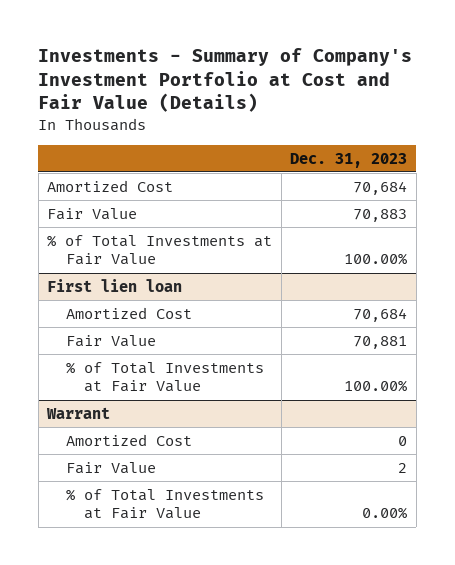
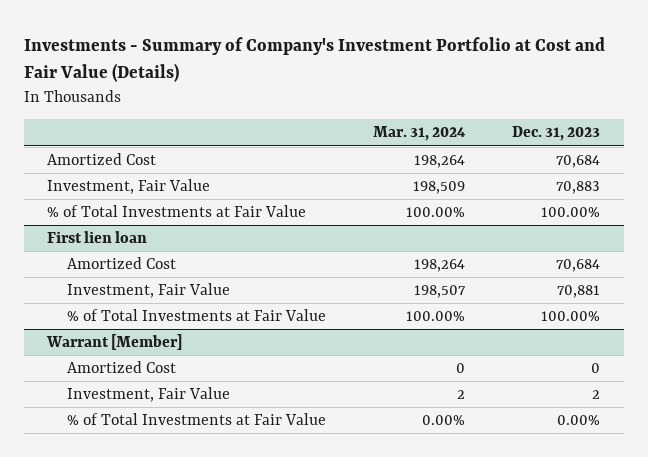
- | Dec. 31, 2023
+ | Mar. 31, 2024 | Dec. 31, 2023
- Fair Value | 70,883
+ Investment, Fair Value | 198,509 | 70,883
@ First lien loan
- Fair Value | 70,881
+ Investment, Fair Value | 198,507 | 70,881
- Warrant
+ Warrant [Member]
- Fair Value | 2
+ Investment, Fair Value | 2 | 2

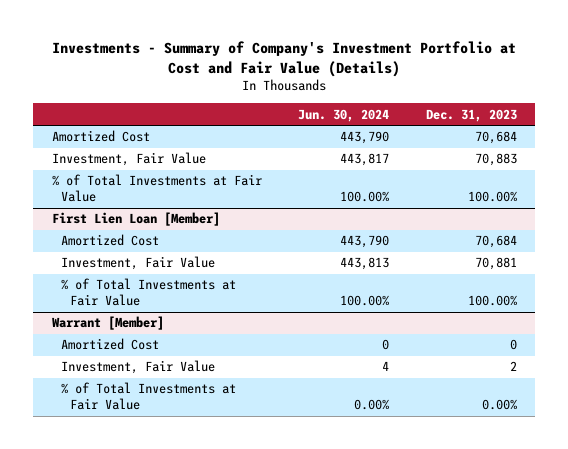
- | Mar. 31, 2024 | Dec. 31, 2023
+ | Jun. 30, 2024 | Dec. 31, 2023
- First lien loan
+ First Lien Loan [Member]

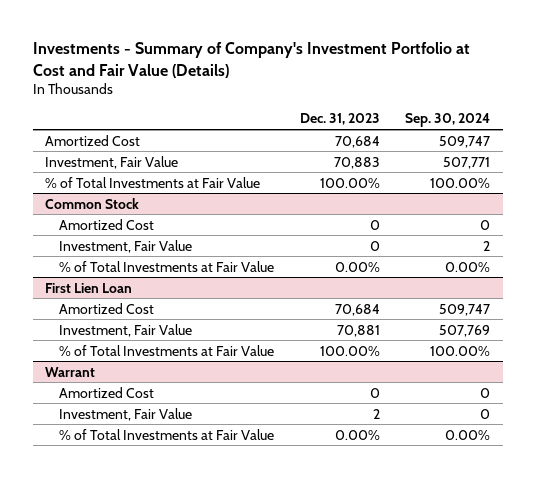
- | Jun. 30, 2024 | Dec. 31, 2023
+ | Dec. 31, 2023 | Sep. 30, 2024
- First Lien Loan [Member]
+ Common Stock
+ Amortized Cost | 0 | 0
+ Investment, Fair Value | 0 | 2
+ % of Total Investments at Fair Value | 0.00% | 0.00%
+ First Lien Loan
- Warrant [Member]
+ Warrant

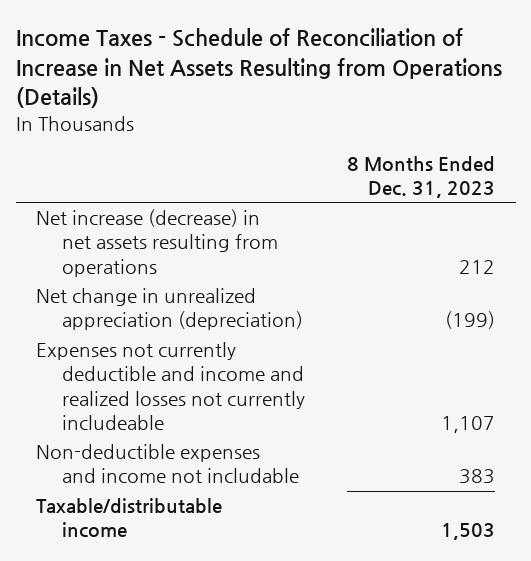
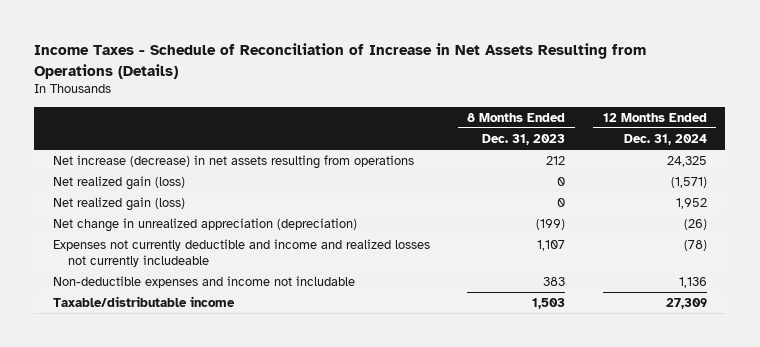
- | 8 Months Ended Dec. 31, 2023
+ | 8 Months Ended Dec. 31, 2023 | 12 Months Ended Dec. 31, 2024
+ Net realized gain (loss) | 0 | (1,571)
+ Net realized gain (loss) | 0 | 1,952

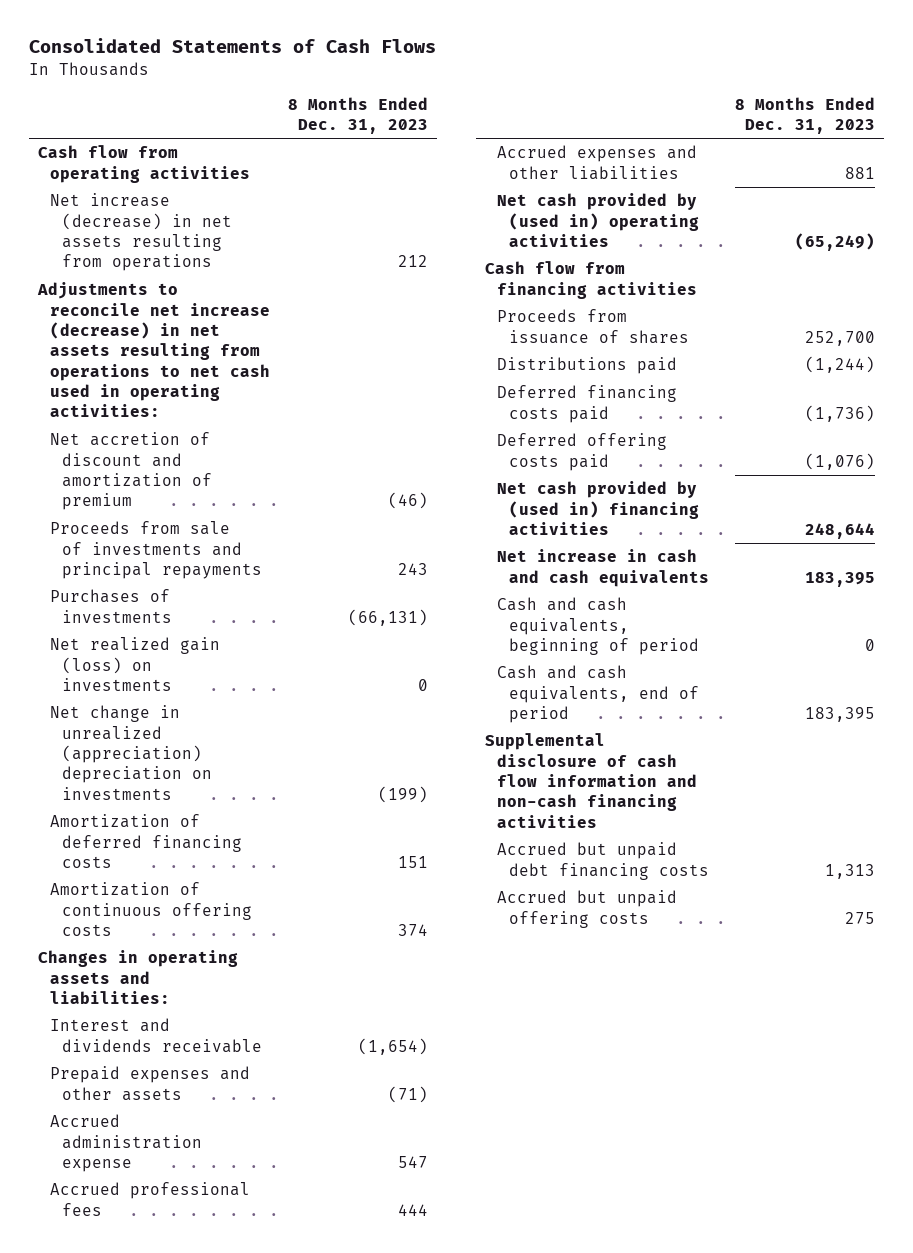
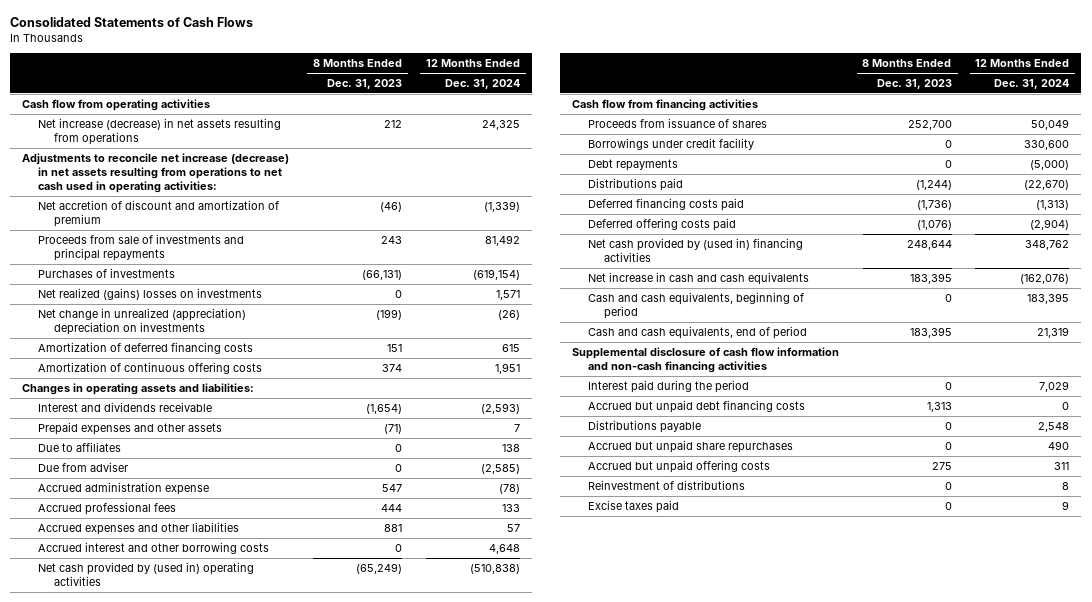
- | 8 Months Ended Dec. 31, 2023
+ | 8 Months Ended Dec. 31, 2023 | 12 Months Ended Dec. 31, 2024
- Net realized gain (loss) on investments | 0
+ Net realized (gains) losses on investments | 0 | 1,571
+ Due to affiliates | 0 | 138
+ Due from adviser | 0 | (2,585)
+ Accrued interest and other borrowing costs | 0 | 4,648
+ Borrowings under credit facility | 0 | 330,600
+ Debt repayments | 0 | (5,000)
+ Interest paid during the period | 0 | 7,029
+ Distributions payable | 0 | 2,548
+ Accrued but unpaid share repurchases | 0 | 490
+ Reinvestment of distributions | 0 | 8
+ Excise taxes paid | 0 | 9

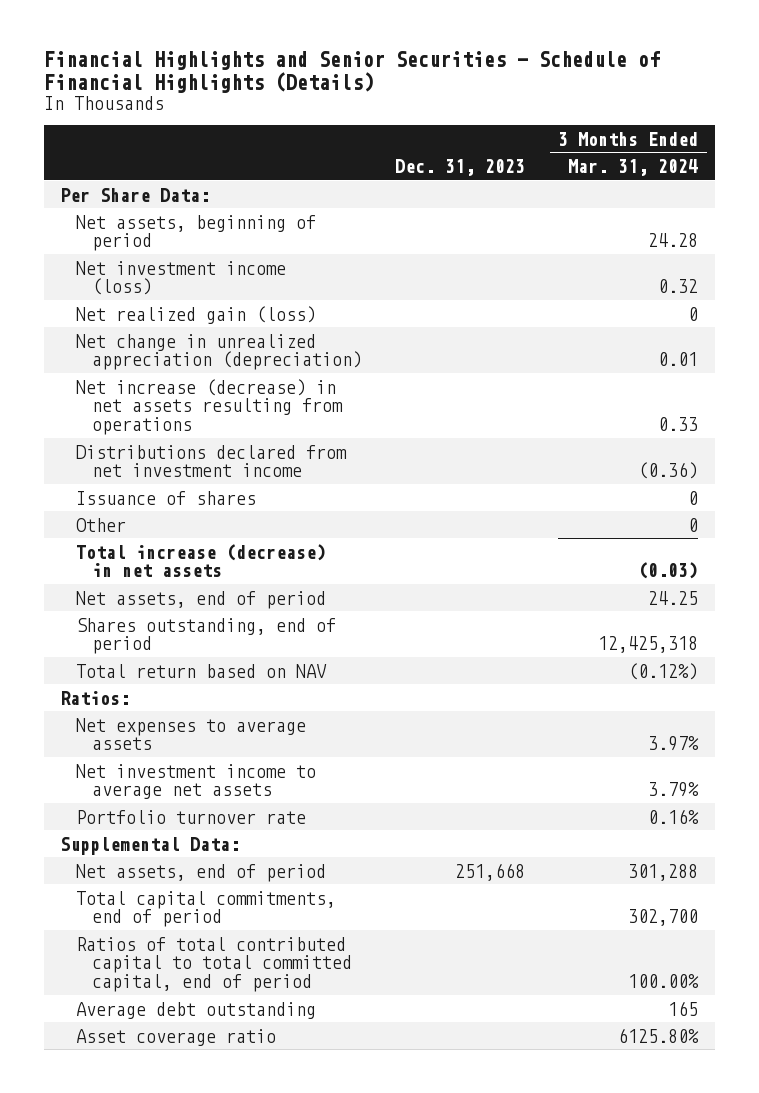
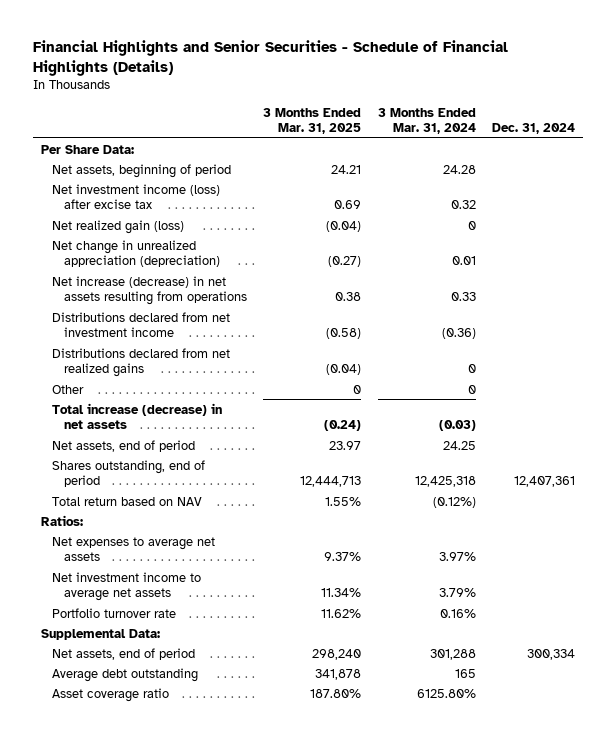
- | Dec. 31, 2023 | 3 Months Ended Mar. 31, 2024
+ | 3 Months Ended Mar. 31, 2025 | 3 Months Ended Mar. 31, 2024 | Dec. 31, 2024
- Net investment income (loss) | | 0.32
+ Net investment income (loss) after excise tax | 0.69 | 0.32 |
- Issuance of shares | | 0
+ Distributions declared from net realized gains | (0.04) | 0 |
- Net expenses to average assets | | 3.97%
+ Net expenses to average net assets | 9.37% | 3.97% |
- Total capital commitments, end of period | | 302,700
- Ratios of total contributed capital to total committed capital, end of period | | 100.00%

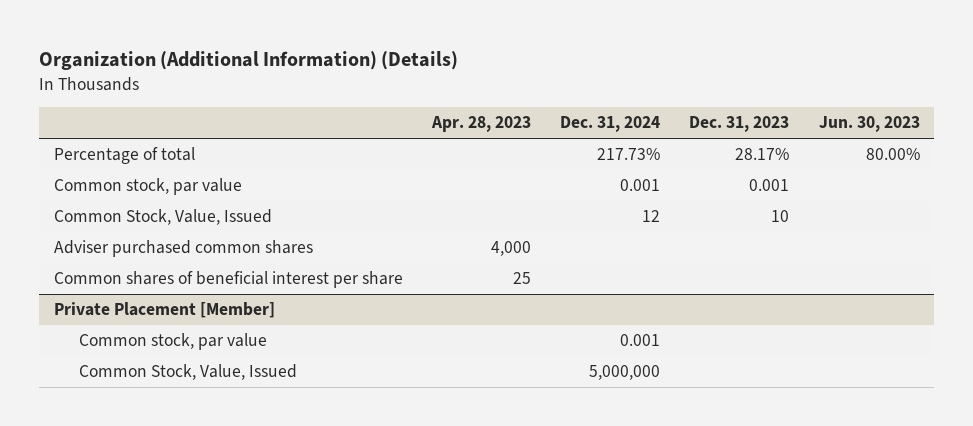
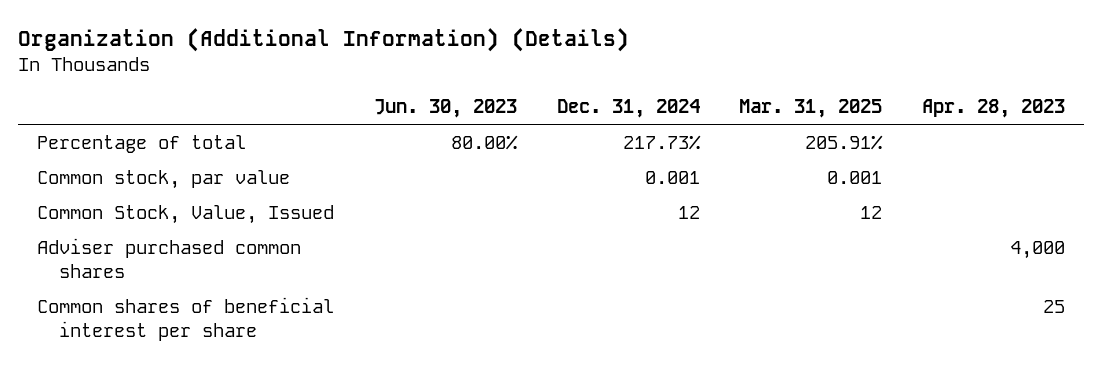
- | Apr. 28, 2023 | Dec. 31, 2024 | Dec. 31, 2023 | Jun. 30, 2023
+ | Jun. 30, 2023 | Dec. 31, 2024 | Mar. 31, 2025 | Apr. 28, 2023
- Private Placement [Member]
- Common stock, par value | | 0.001 | |
- Common Stock, Value, Issued | | 5,000,000 | |

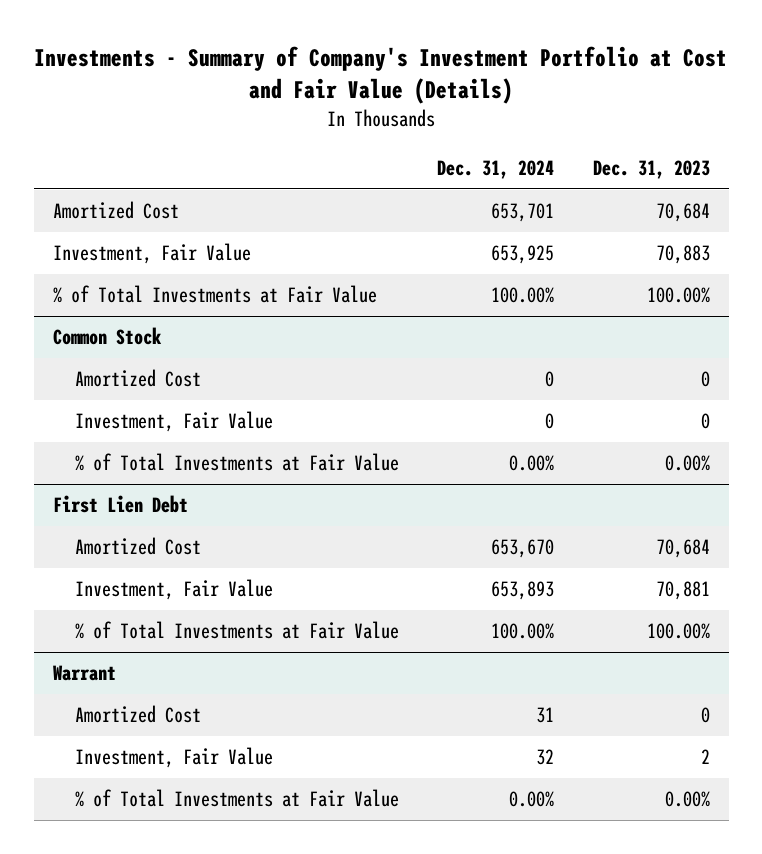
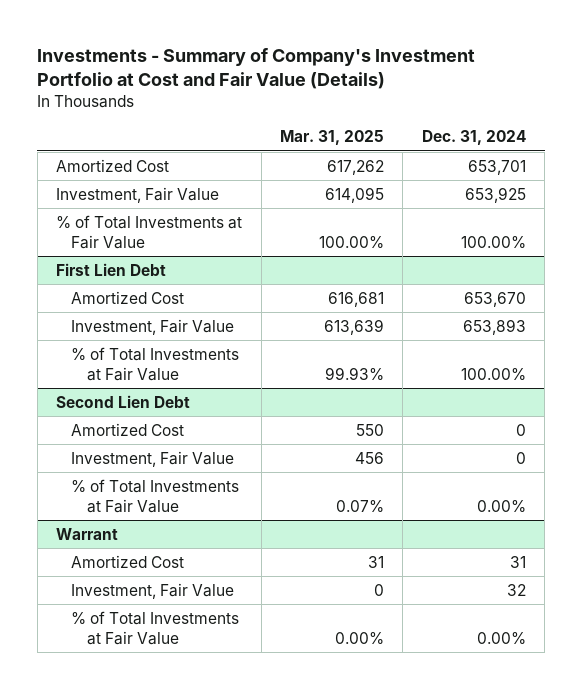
- | Dec. 31, 2024 | Dec. 31, 2023
+ | Mar. 31, 2025 | Dec. 31, 2024
- Common Stock
- Amortized Cost | 0 | 0
- Investment, Fair Value | 0 | 0
- % of Total Investments at Fair Value | 0.00% | 0.00%
+ Second Lien Debt
+ Amortized Cost | 550 | 0
+ Investment, Fair Value | 456 | 0
+ % of Total Investments at Fair Value | 0.07% | 0.00%

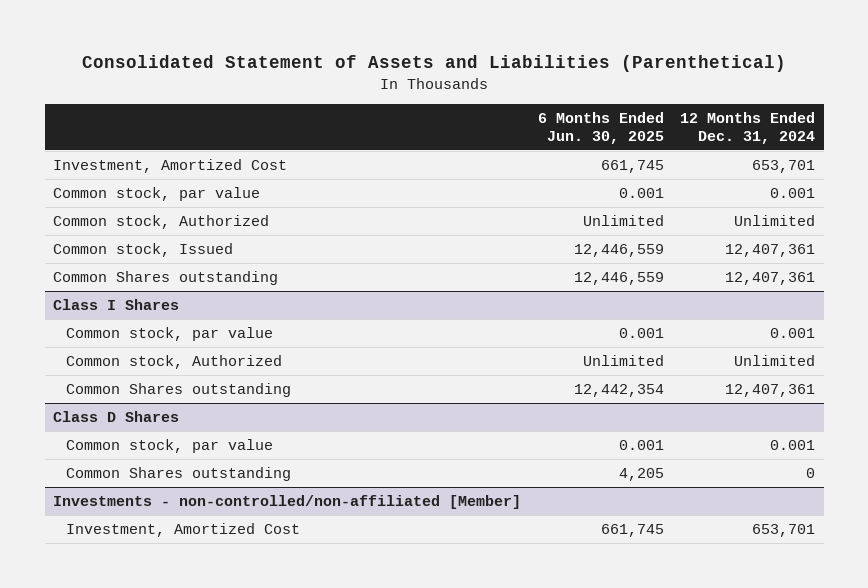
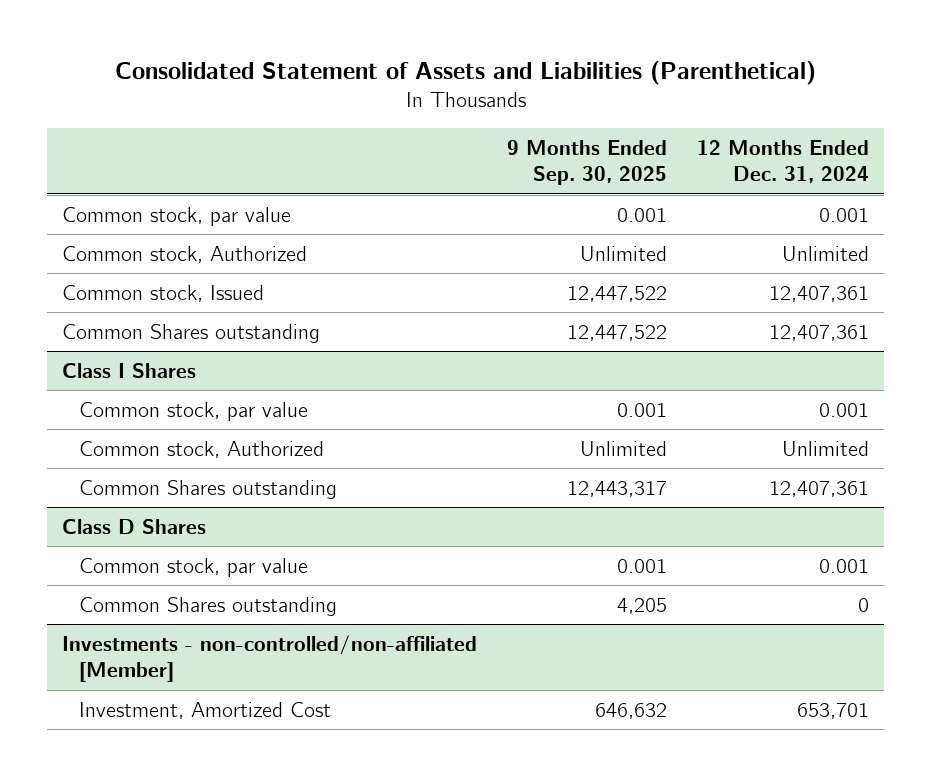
- | 6 Months Ended Jun. 30, 2025 | 12 Months Ended Dec. 31, 2024
+ | 9 Months Ended Sep. 30, 2025 | 12 Months Ended Dec. 31, 2024
- Investment, Amortized Cost | 661,745 | 653,701

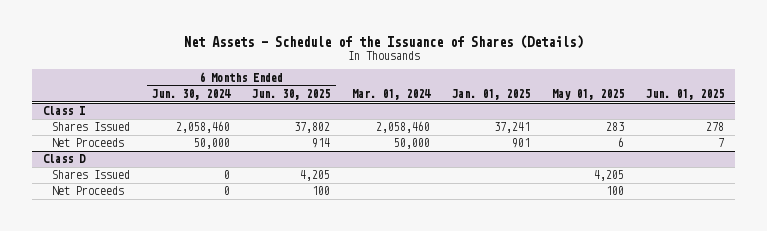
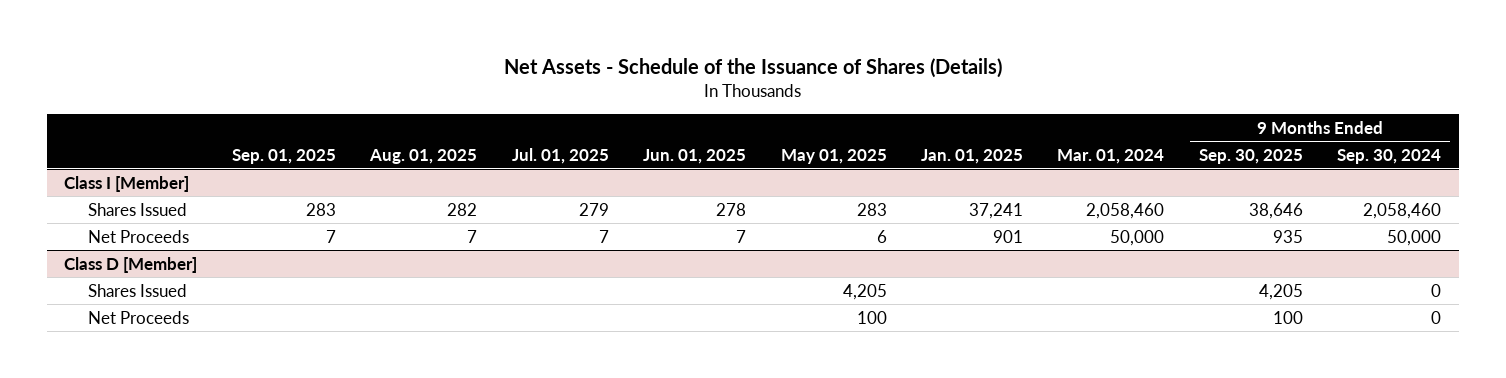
- | 6 Months Ended Jun. 30, 2024 | 6 Months Ended Jun. 30, 2025 | Mar. 01, 2024 | Jan. 01, 2025 | May 01, 2025 | Jun. 01, 2025
+ | Sep. 01, 2025 | Aug. 01, 2025 | Jul. 01, 2025 | Jun. 01, 2025 | May 01, 2025 | Jan. 01, 2025 | Mar. 01, 2024 | 9 Months Ended Sep. 30, 2025 | 9 Months Ended Sep. 30, 2024
- Class I
+ Class I [Member]
- Class D
+ Class D [Member]

